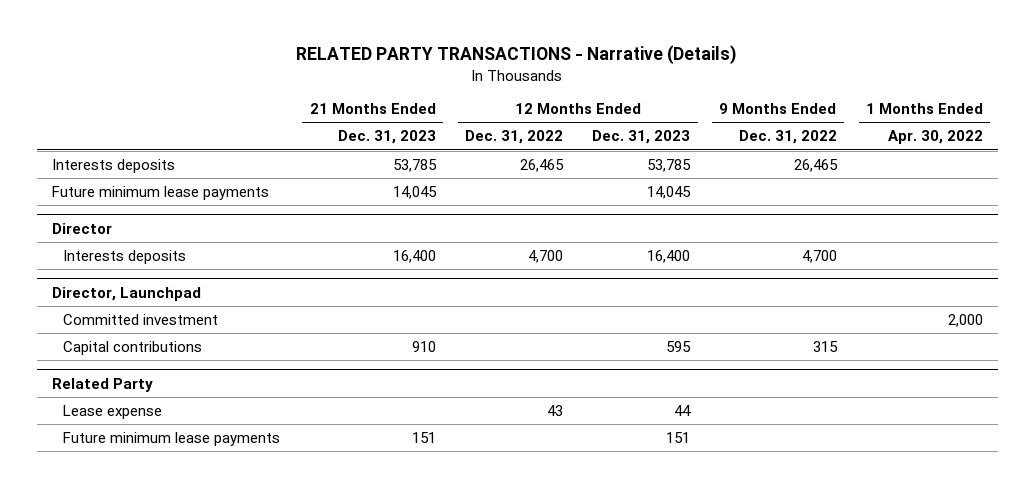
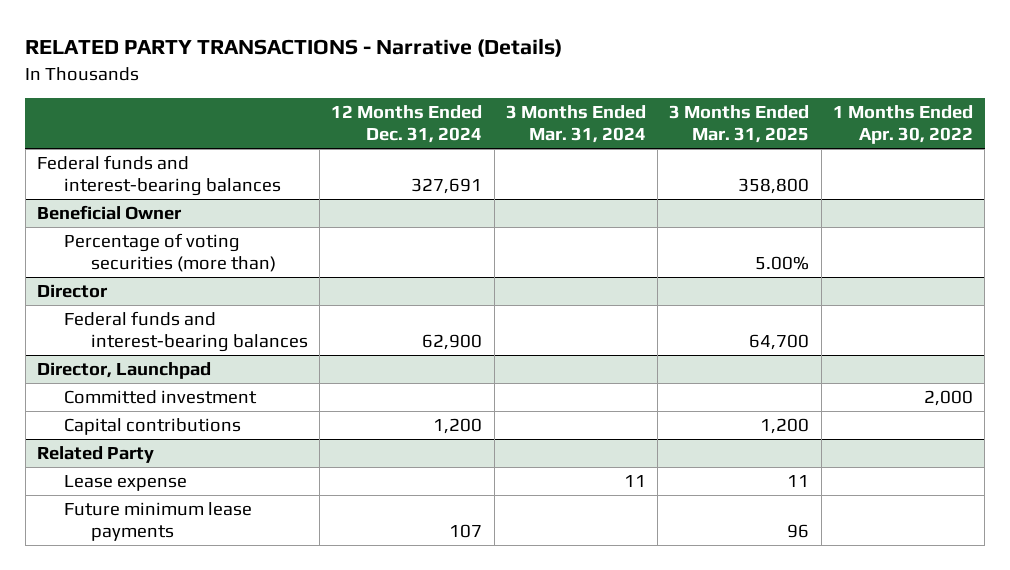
- | 21 Months Ended Dec. 31, 2023 | 12 Months Ended Dec. 31, 2022 | 12 Months Ended Dec. 31, 2023 | 9 Months Ended Dec. 31, 2022 | 1 Months Ended Apr. 30, 2022
+ | 12 Months Ended Dec. 31, 2024 | 3 Months Ended Mar. 31, 2024 | 3 Months Ended Mar. 31, 2025 | 1 Months Ended Apr. 30, 2022
- Interests deposits | 53,785 | 26,465 | 53,785 | 26,465 |
- Future minimum lease payments | 14,045 | | 14,045 | |
+ Federal funds and interest-bearing balances | 327,691 | | 358,800 |
+ Beneficial Owner
+ Percentage of voting securities (more than) | | | 5.00% |
@ Director
- Interests deposits | 16,400 | 4,700 | 16,400 | 4,700 |
+ Federal funds and interest-bearing balances | 62,900 | | 64,700 |

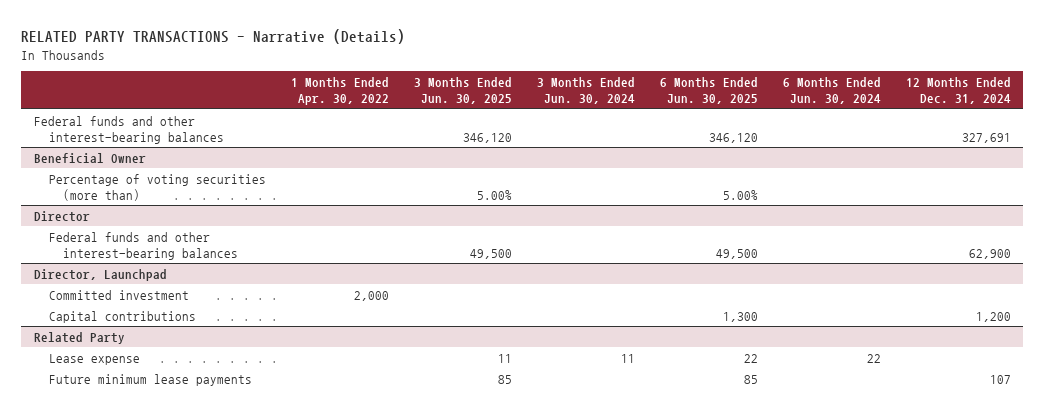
- | 12 Months Ended Dec. 31, 2024 | 3 Months Ended Mar. 31, 2024 | 3 Months Ended Mar. 31, 2025 | 1 Months Ended Apr. 30, 2022
+ | 1 Months Ended Apr. 30, 2022 | 3 Months Ended Jun. 30, 2025 | 3 Months Ended Jun. 30, 2024 | 6 Months Ended Jun. 30, 2025 | 6 Months Ended Jun. 30, 2024 | 12 Months Ended Dec. 31, 2024
- Federal funds and interest-bearing balances | 327,691 | | 358,800 |
+ Federal funds and other interest-bearing balances | | 346,120 | | 346,120 | | 327,691
@ Director
- Federal funds and interest-bearing balances | 62,900 | | 64,700 |
+ Federal funds and other interest-bearing balances | | 49,500 | | 49,500 | | 62,900

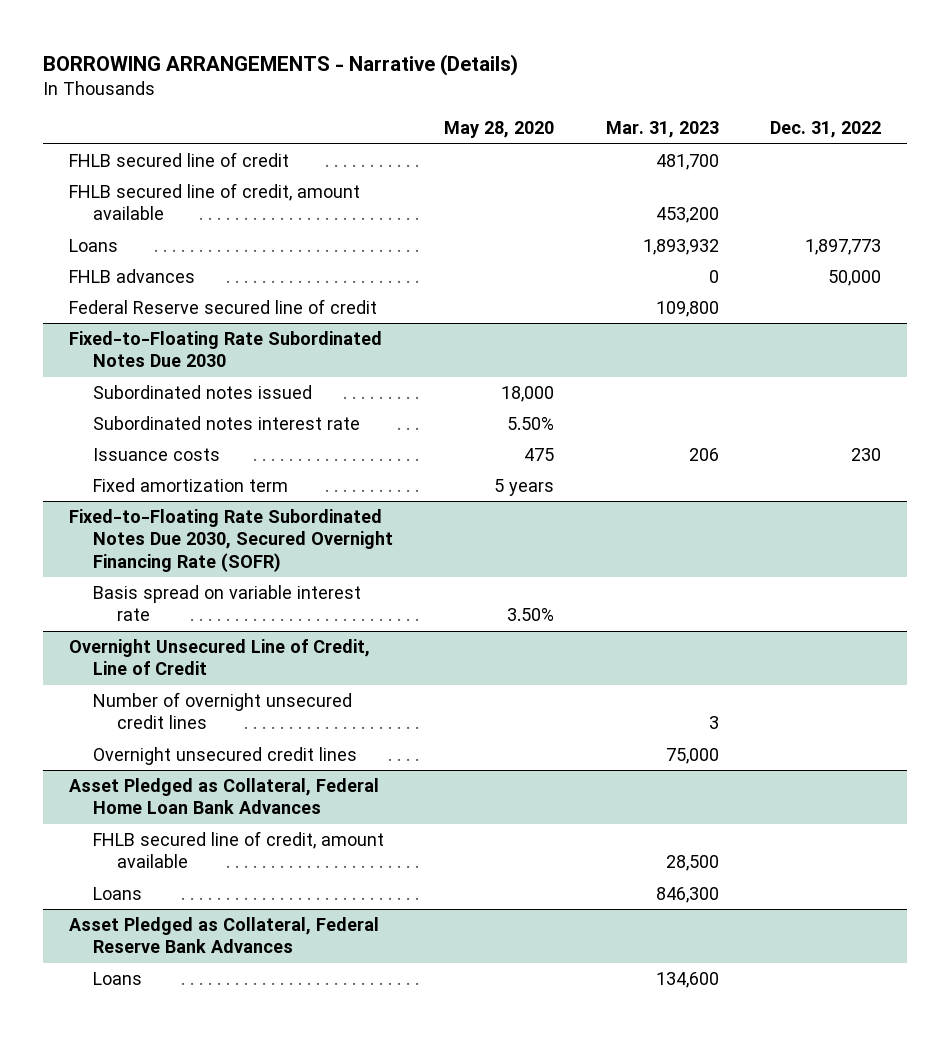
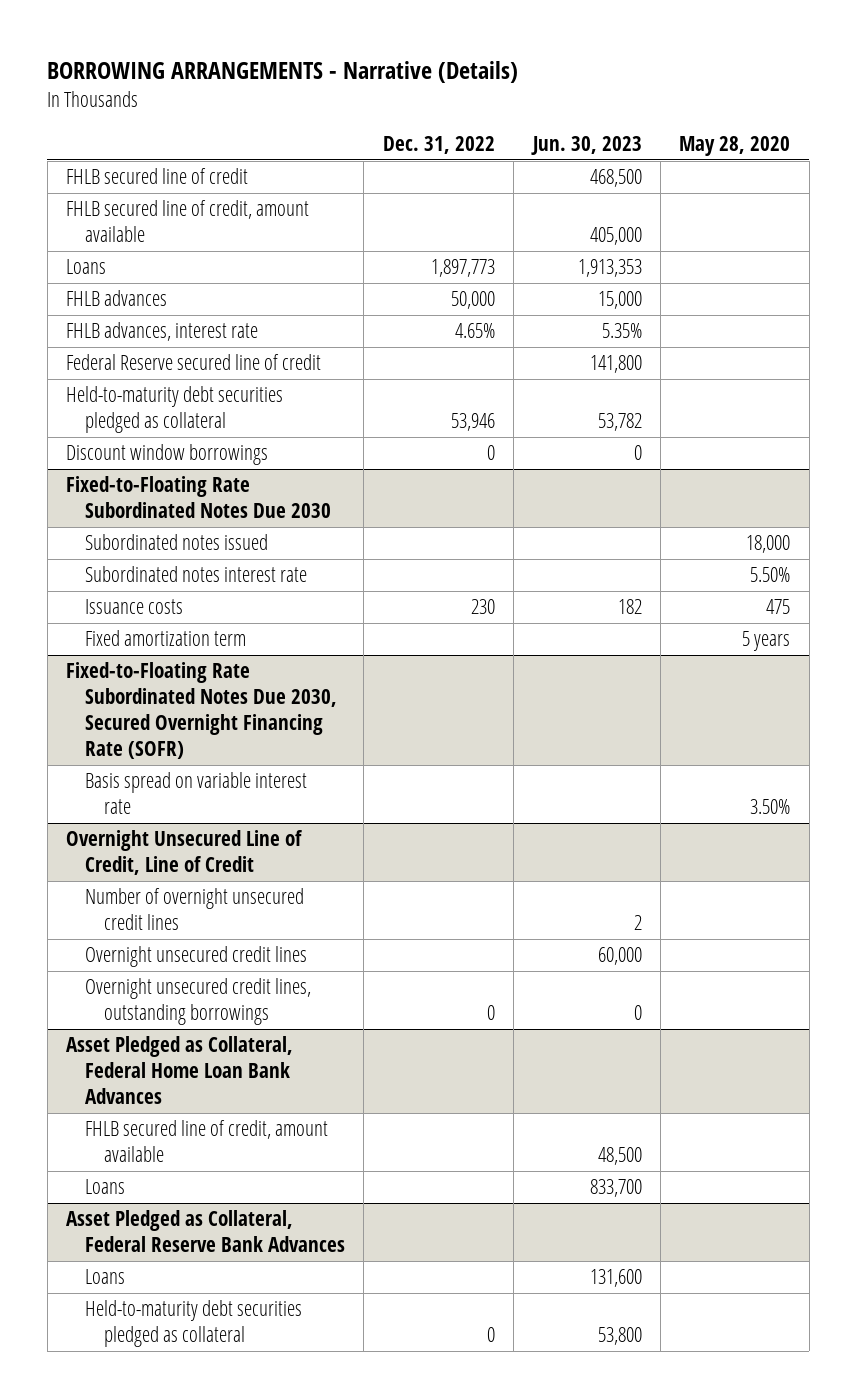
- | May 28, 2020 | Mar. 31, 2023 | Dec. 31, 2022
+ | Dec. 31, 2022 | Jun. 30, 2023 | May 28, 2020
+ FHLB advances, interest rate | 4.65% | 5.35% |
+ Held-to-maturity debt securities pledged as collateral | 53,946 | 53,782 |
+ Discount window borrowings | 0 | 0 |
@ Overnight Unsecured Line of Credit, Line of Credit
+ Overnight unsecured credit lines, outstanding borrowings | 0 | 0 |
@ Asset Pledged as Collateral, Federal Reserve Bank Advances
+ Held-to-maturity debt securities pledged as collateral | 0 | 53,800 |

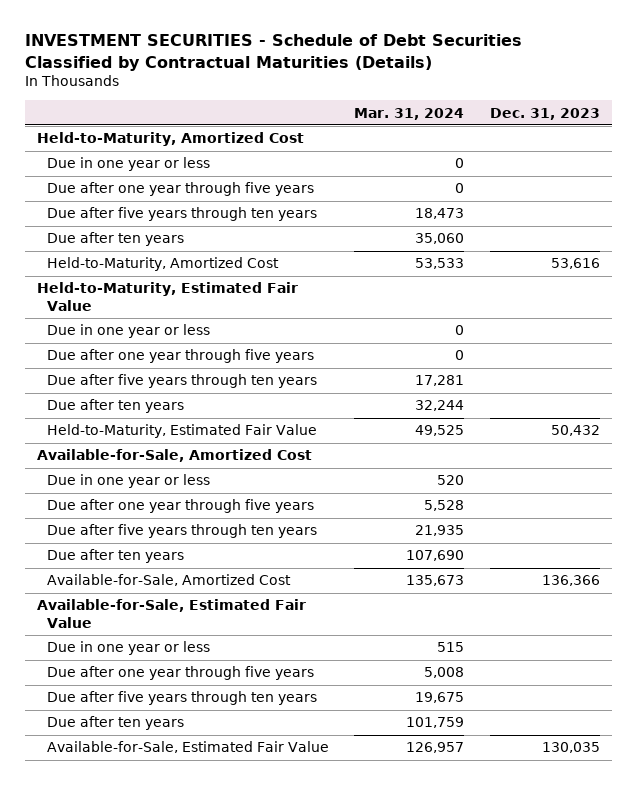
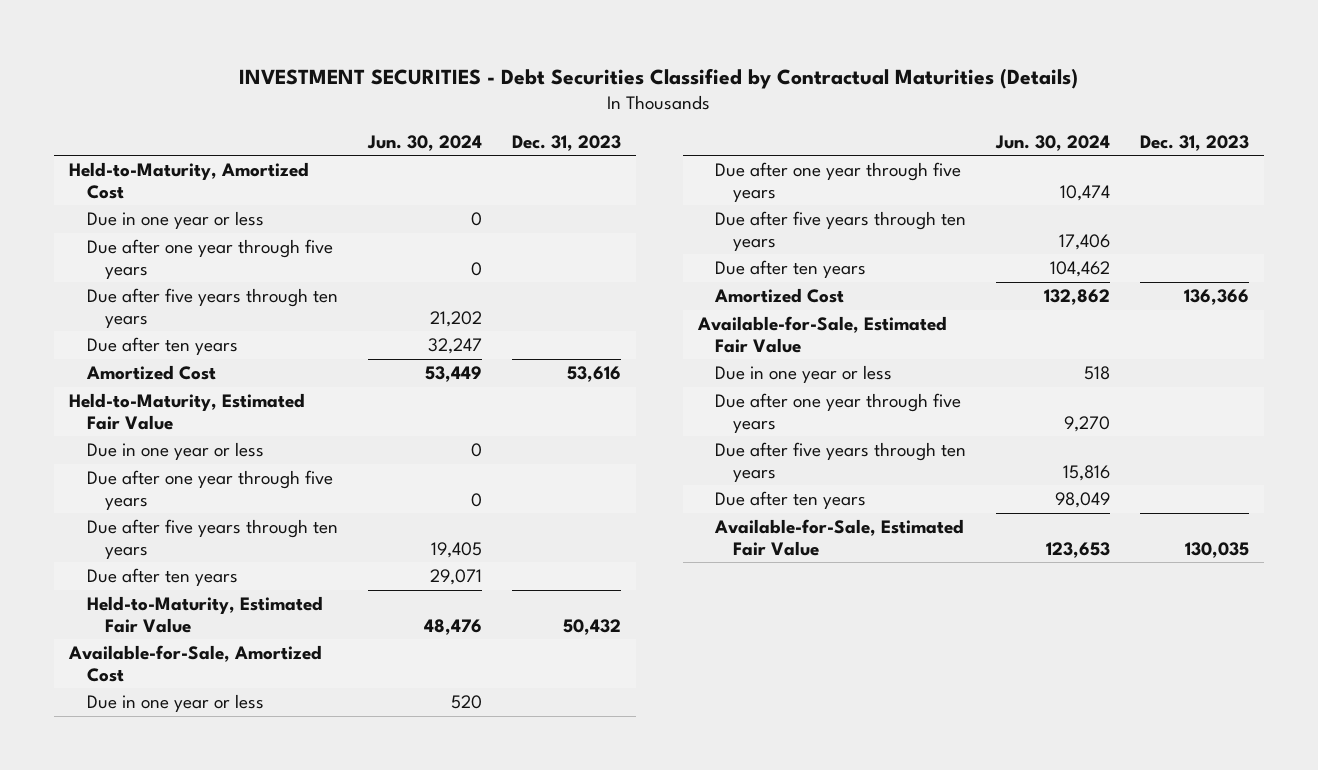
- INVESTMENT SECURITIES - Schedule of Debt Securities Classified by Contractual Maturities (Details)
+ INVESTMENT SECURITIES - Debt Securities Classified by Contractual Maturities (Details)
- | Mar. 31, 2024 | Dec. 31, 2023
+ | Jun. 30, 2024 | Dec. 31, 2023
- Held-to-Maturity, Amortized Cost | 53,533 | 53,616
+ Amortized Cost | 53,449 | 53,616
- Available-for-Sale, Amortized Cost | 135,673 | 136,366
+ Amortized Cost | 132,862 | 136,366

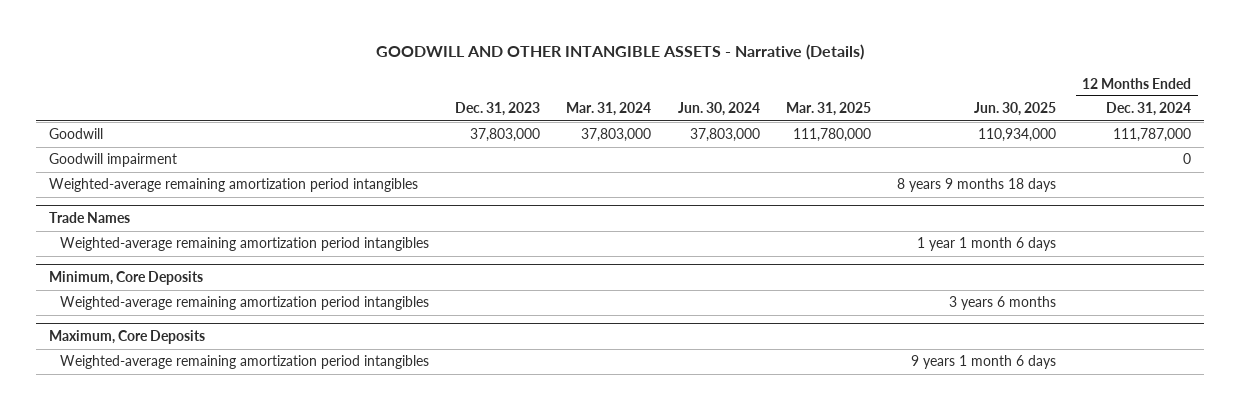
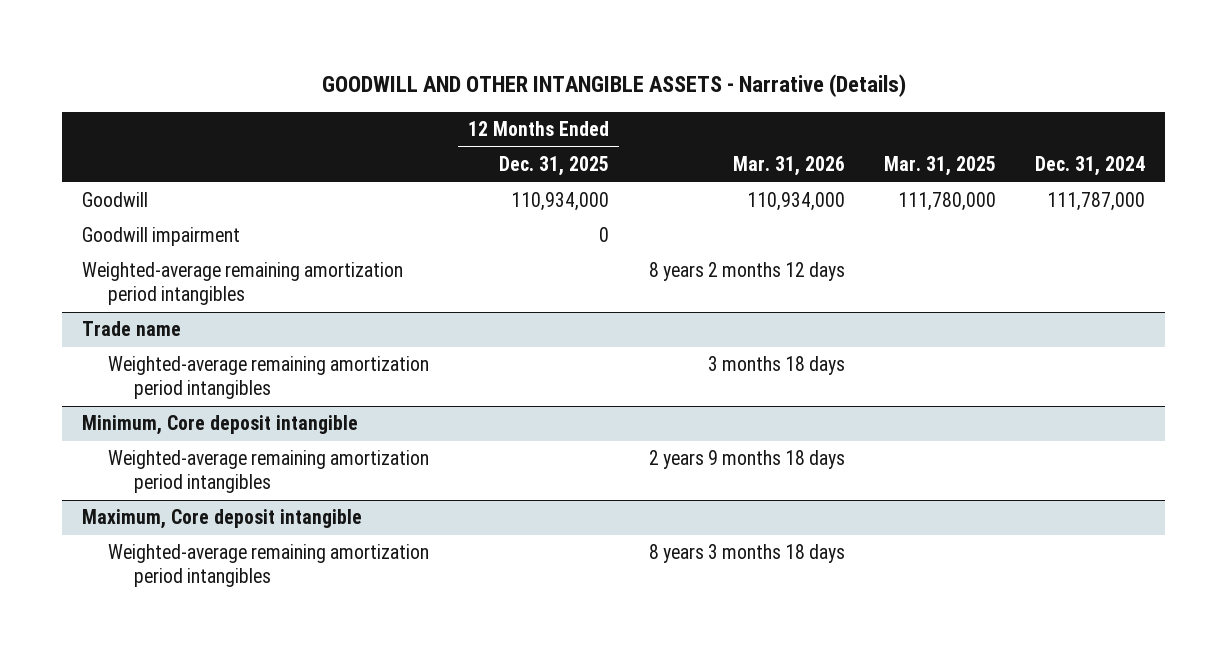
- | Dec. 31, 2023 | Mar. 31, 2024 | Jun. 30, 2024 | Mar. 31, 2025 | Jun. 30, 2025 | 12 Months Ended Dec. 31, 2024
+ | 12 Months Ended Dec. 31, 2025 | Mar. 31, 2026 | Mar. 31, 2025 | Dec. 31, 2024
- Trade Names
+ Trade name
- Minimum, Core Deposits
+ Minimum, Core deposit intangible
- Maximum, Core Deposits
+ Maximum, Core deposit intangible

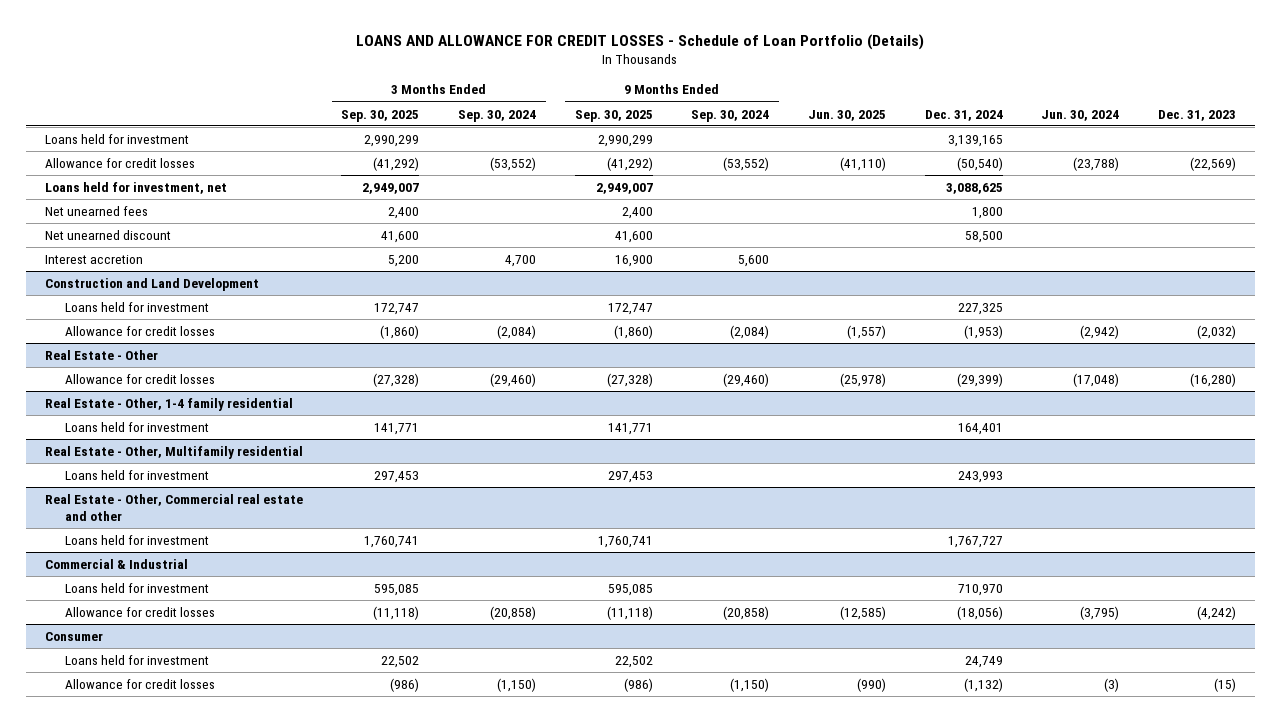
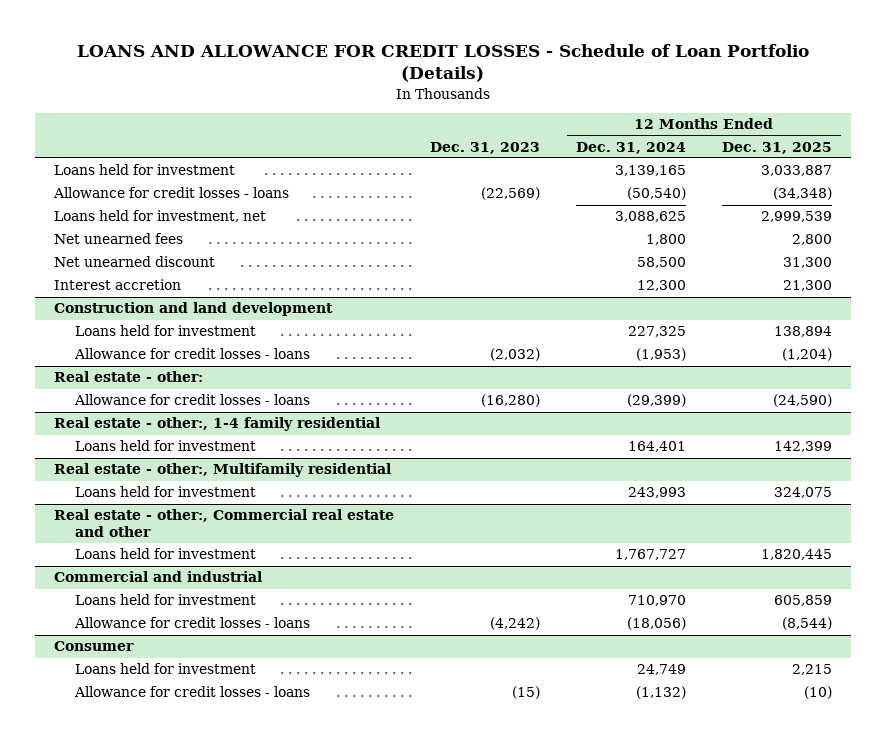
- | 3 Months Ended Sep. 30, 2025 | 3 Months Ended Sep. 30, 2024 | 9 Months Ended Sep. 30, 2025 | 9 Months Ended Sep. 30, 2024 | Jun. 30, 2025 | Dec. 31, 2024 | Jun. 30, 2024 | Dec. 31, 2023
+ | Dec. 31, 2023 | 12 Months Ended Dec. 31, 2024 | 12 Months Ended Dec. 31, 2025
- Allowance for credit losses | (41,292) | (53,552) | (41,292) | (53,552) | (41,110) | (50,540) | (23,788) | (22,569)
+ Allowance for credit losses - loans | (22,569) | (50,540) | (34,348)
- Construction and Land Development
+ Construction and land development
- Allowance for credit losses | (1,860) | (2,084) | (1,860) | (2,084) | (1,557) | (1,953) | (2,942) | (2,032)
- Real Estate - Other
- Allowance for credit losses | (27,328) | (29,460) | (27,328) | (29,460) | (25,978) | (29,399) | (17,048) | (16,280)
- Real Estate - Other, 1-4 family residential
+ Allowance for credit losses - loans | (2,032) | (1,953) | (1,204)
+ Real estate - other:
+ Allowance for credit losses - loans | (16,280) | (29,399) | (24,590)
+ Real estate - other:, 1-4 family residential
- Real Estate - Other, Multifamily residential
+ Real estate - other:, Multifamily residential
- Real Estate - Other, Commercial real estate and other
+ Real estate - other:, Commercial real estate and other
- Commercial & Industrial
+ Commercial and industrial
- Allowance for credit losses | (11,118) | (20,858) | (11,118) | (20,858) | (12,585) | (18,056) | (3,795) | (4,242)
+ Allowance for credit losses - loans | (4,242) | (18,056) | (8,544)
@ Consumer
- Allowance for credit losses | (986) | (1,150) | (986) | (1,150) | (990) | (1,132) | (3) | (15)
+ Allowance for credit losses - loans | (15) | (1,132) | (10)

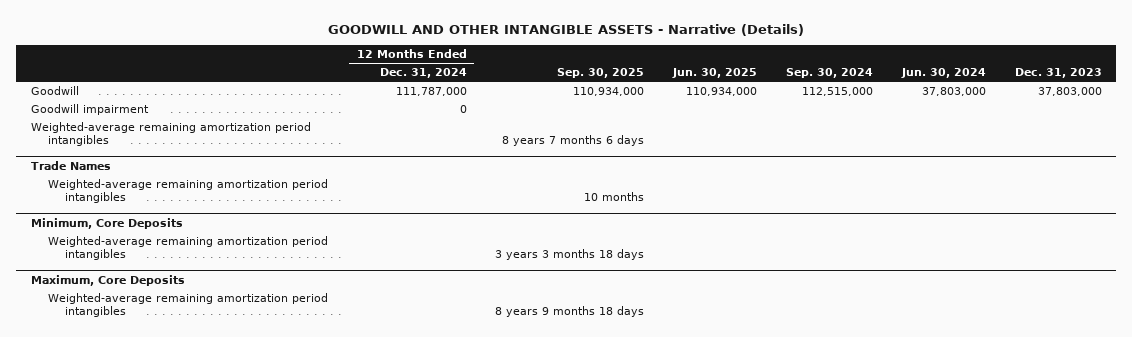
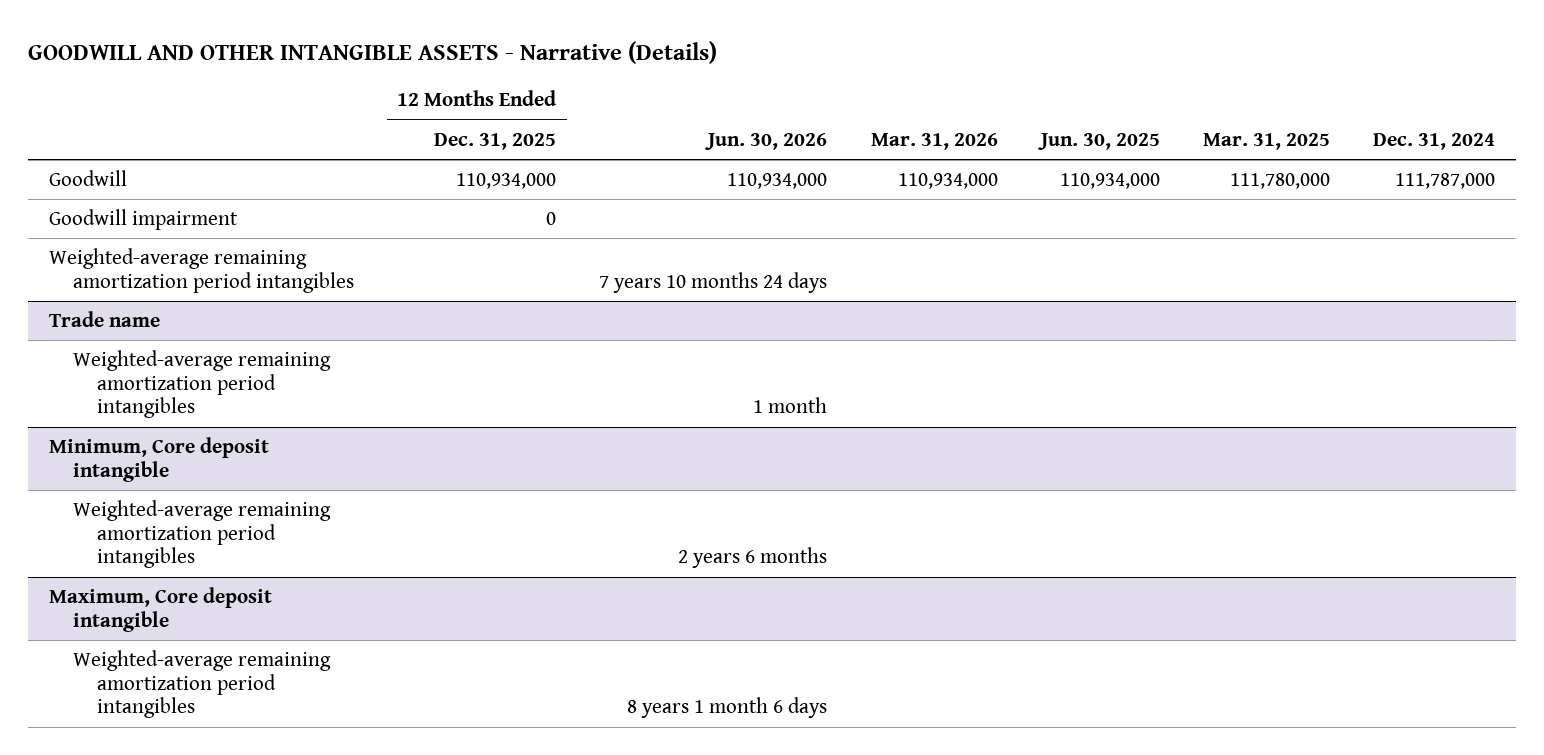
- | 12 Months Ended Dec. 31, 2024 | Sep. 30, 2025 | Jun. 30, 2025 | Sep. 30, 2024 | Jun. 30, 2024 | Dec. 31, 2023
+ | 12 Months Ended Dec. 31, 2025 | Jun. 30, 2026 | Mar. 31, 2026 | Jun. 30, 2025 | Mar. 31, 2025 | Dec. 31, 2024
- Trade Names
+ Trade name
- Minimum, Core Deposits
+ Minimum, Core deposit intangible
- Maximum, Core Deposits
+ Maximum, Core deposit intangible

